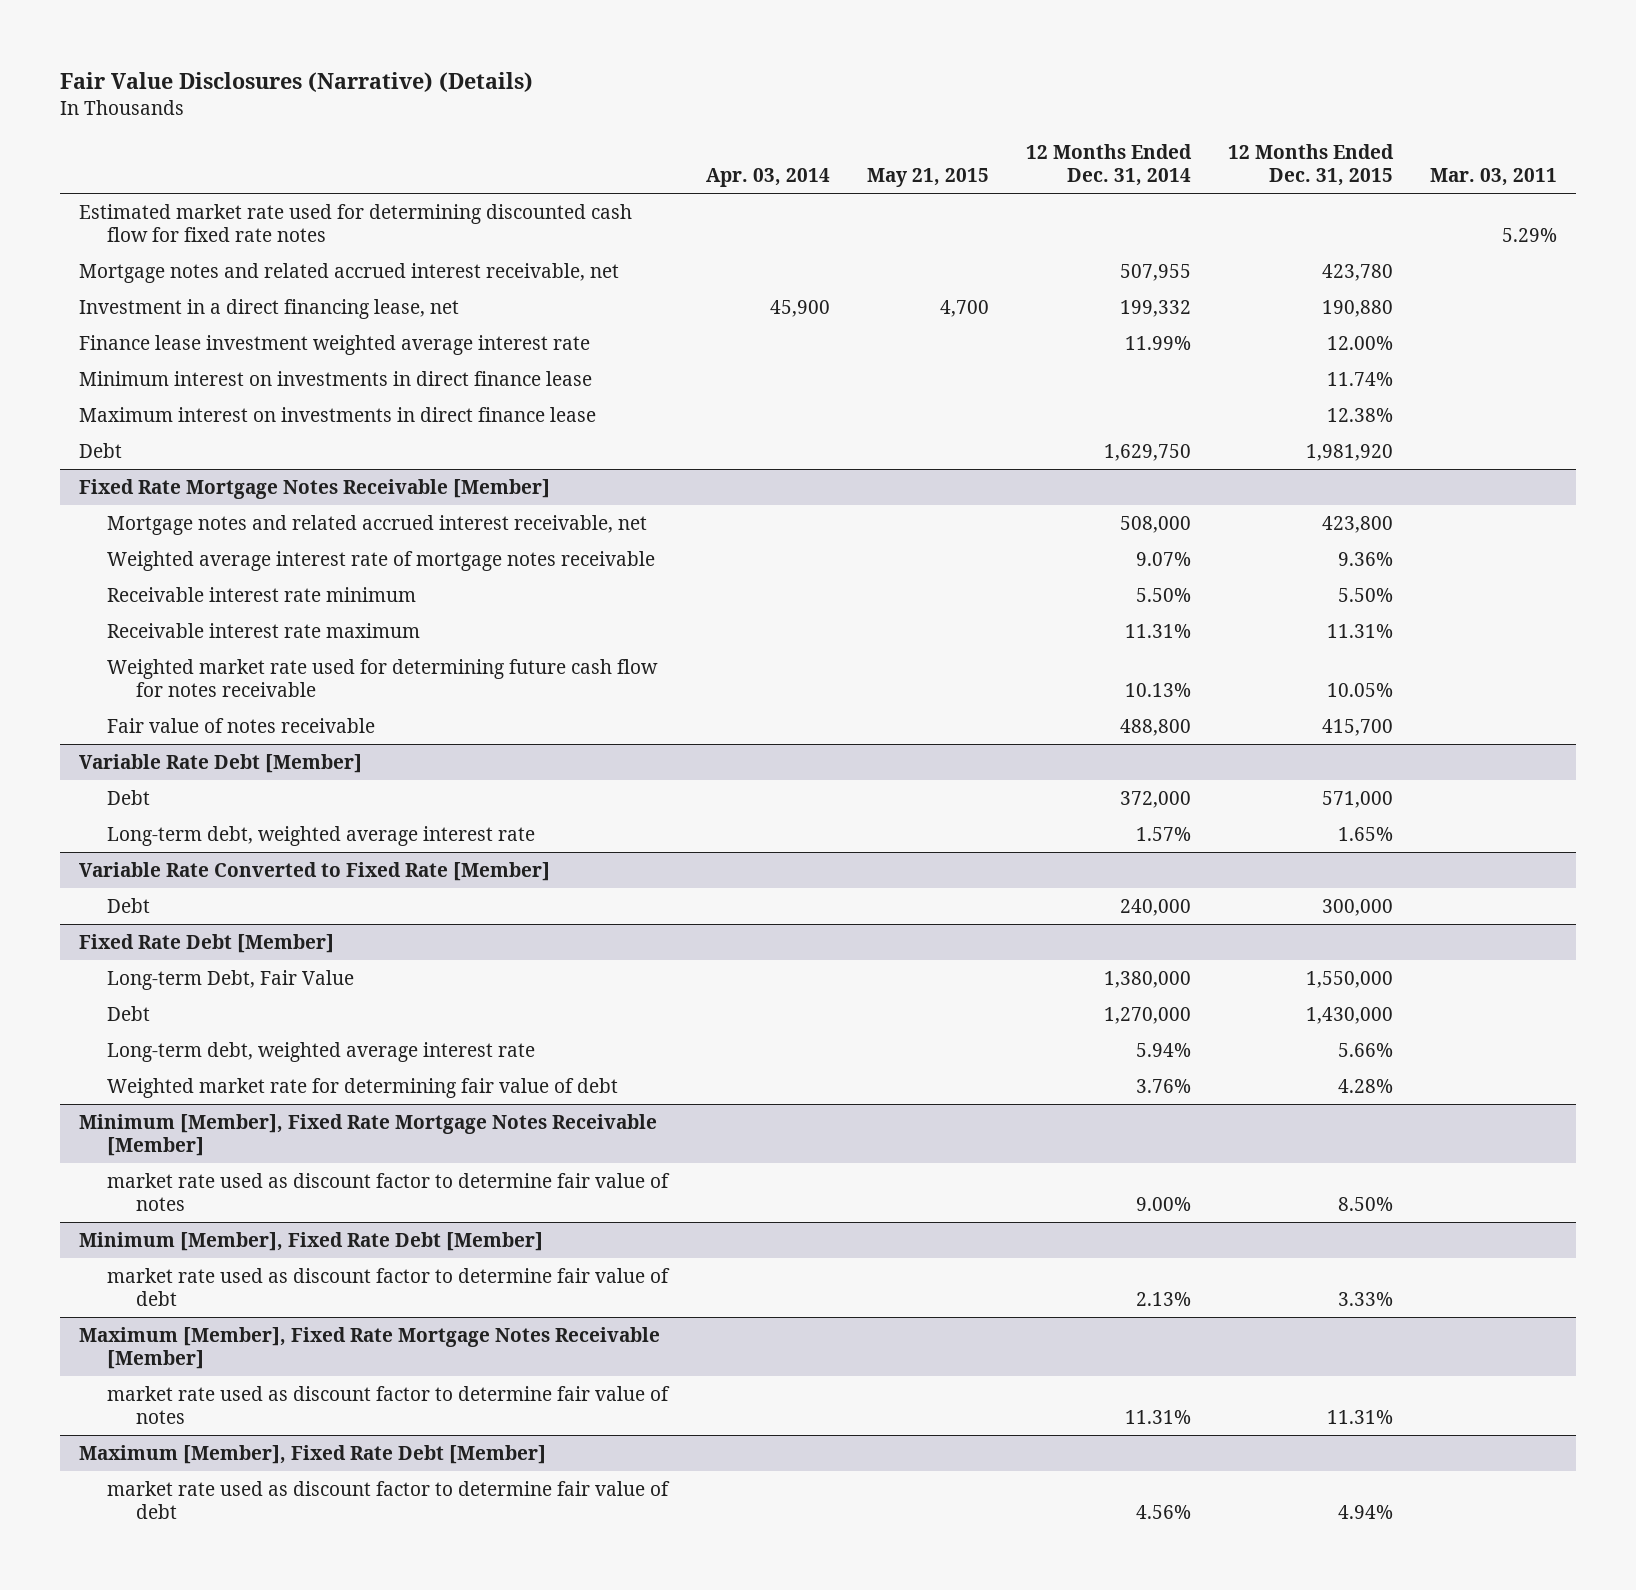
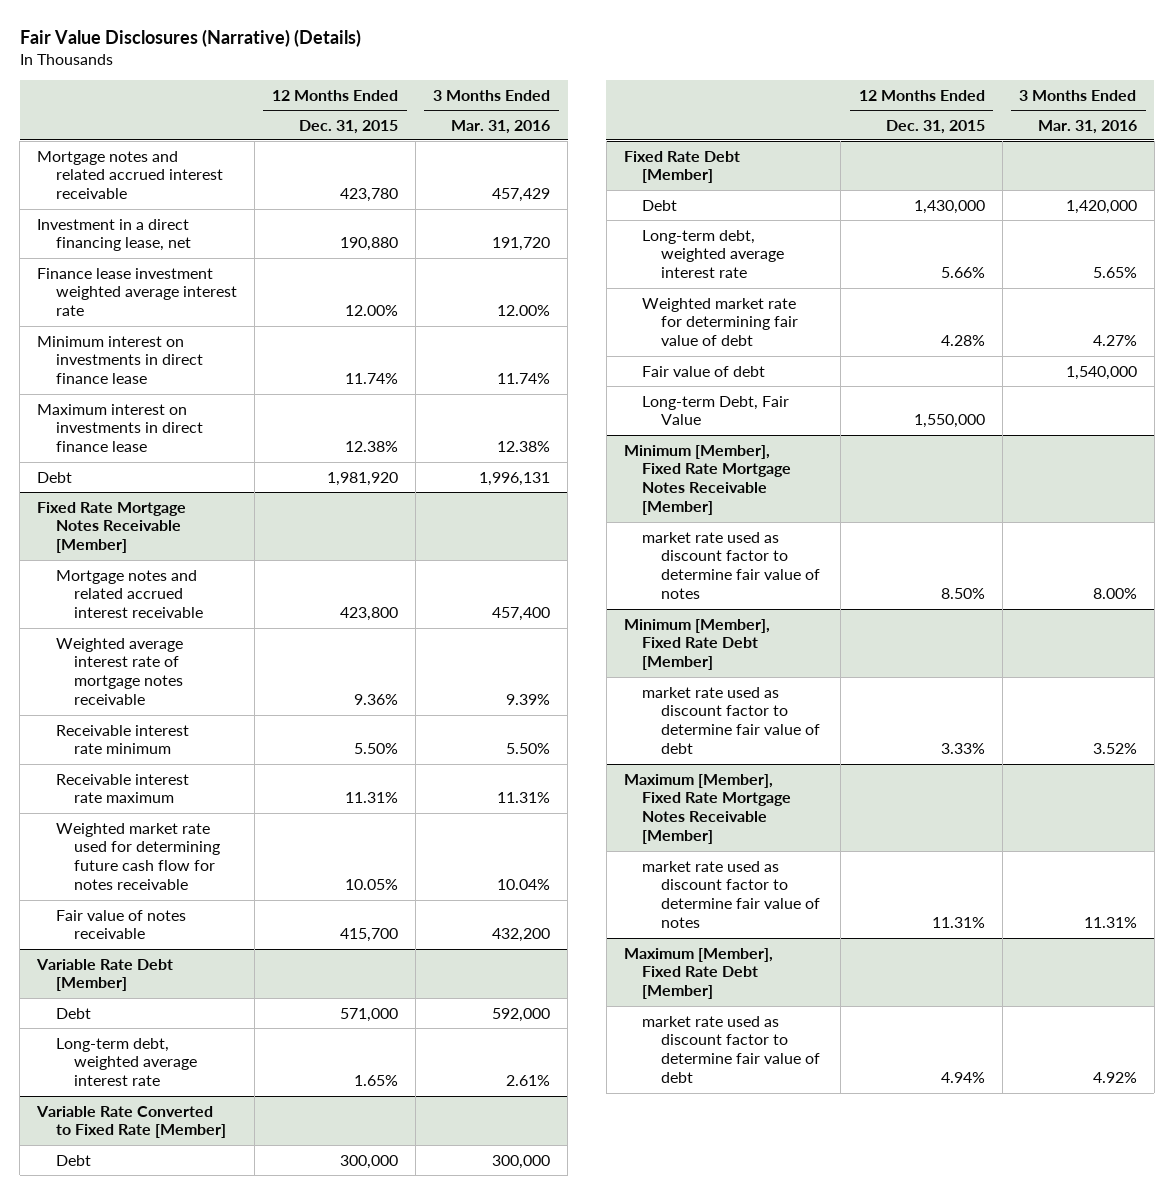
- | Apr. 03, 2014 | May 21, 2015 | 12 Months Ended Dec. 31, 2014 | 12 Months Ended Dec. 31, 2015 | Mar. 03, 2011
+ | 12 Months Ended Dec. 31, 2015 | 3 Months Ended Mar. 31, 2016
- Estimated market rate used for determining discounted cash flow for fixed rate notes | | | | | 5.29%
- Mortgage notes and related accrued interest receivable, net | | | 507,955 | 423,780 |
+ Mortgage notes and related accrued interest receivable | 423,780 | 457,429
@ Fixed Rate Mortgage Notes Receivable [Member]
- Mortgage notes and related accrued interest receivable, net | | | 508,000 | 423,800 |
+ Mortgage notes and related accrued interest receivable | 423,800 | 457,400
@ Fixed Rate Debt [Member]
+ Fair value of debt | | 1,540,000
moved down: Long-term Debt, Fair Value | 1,550,000 |

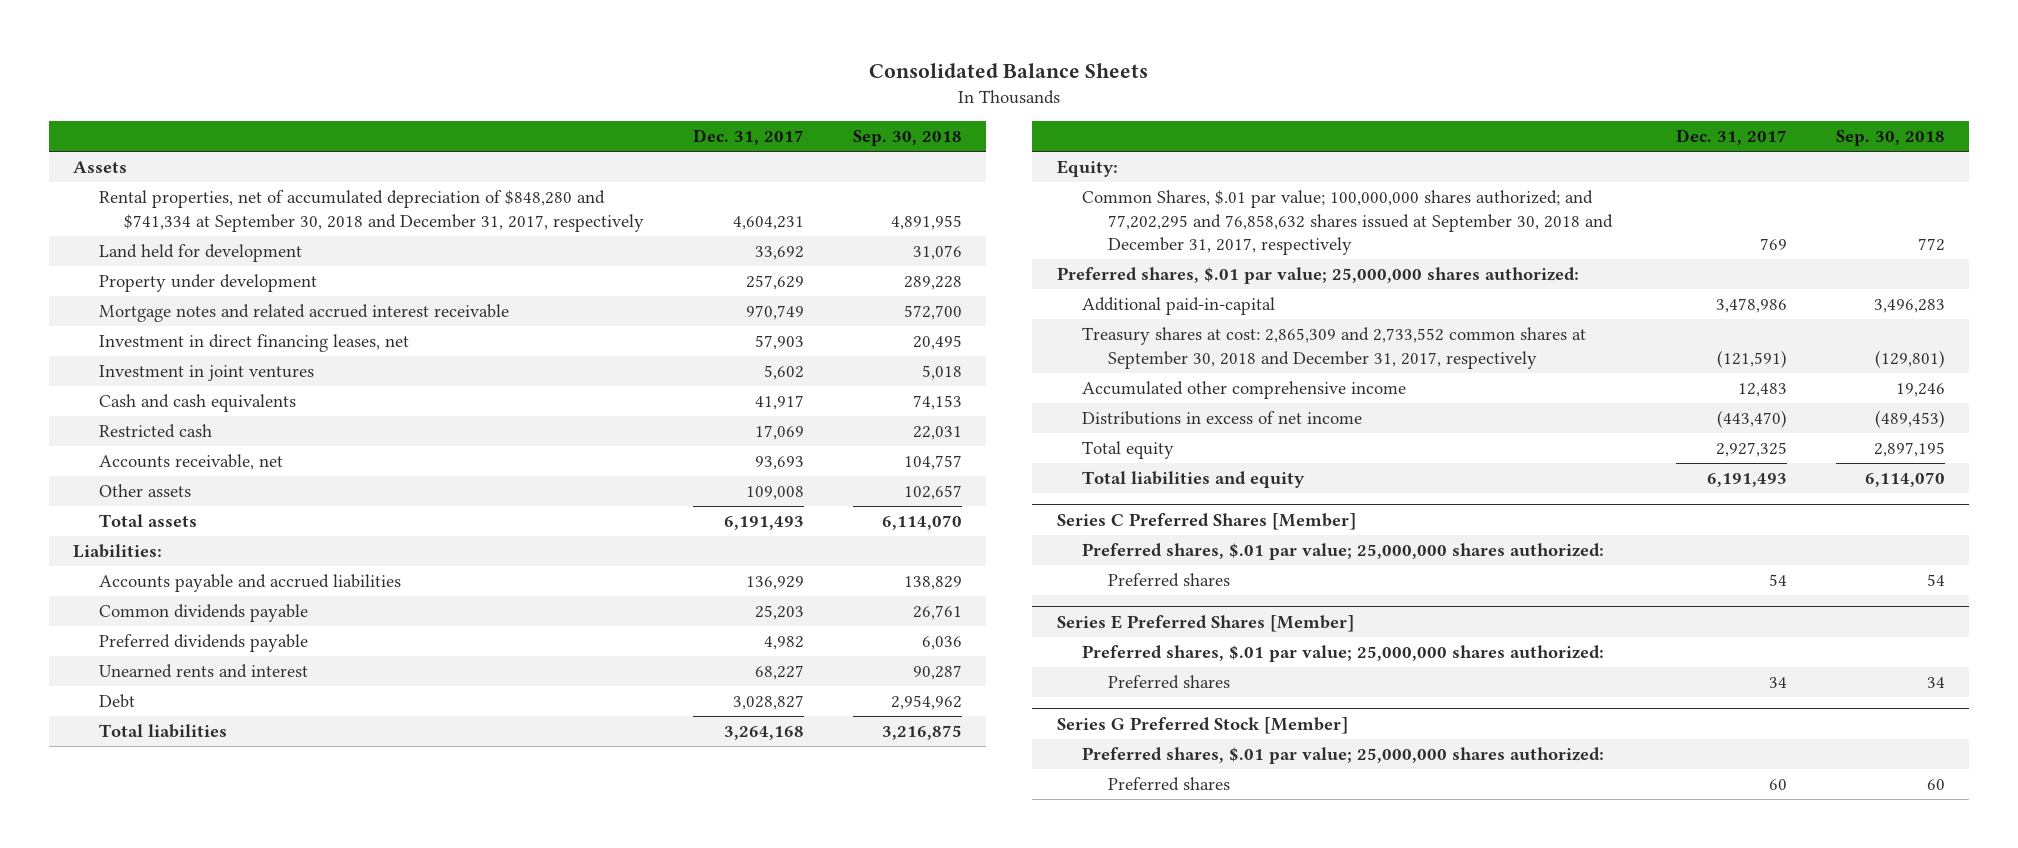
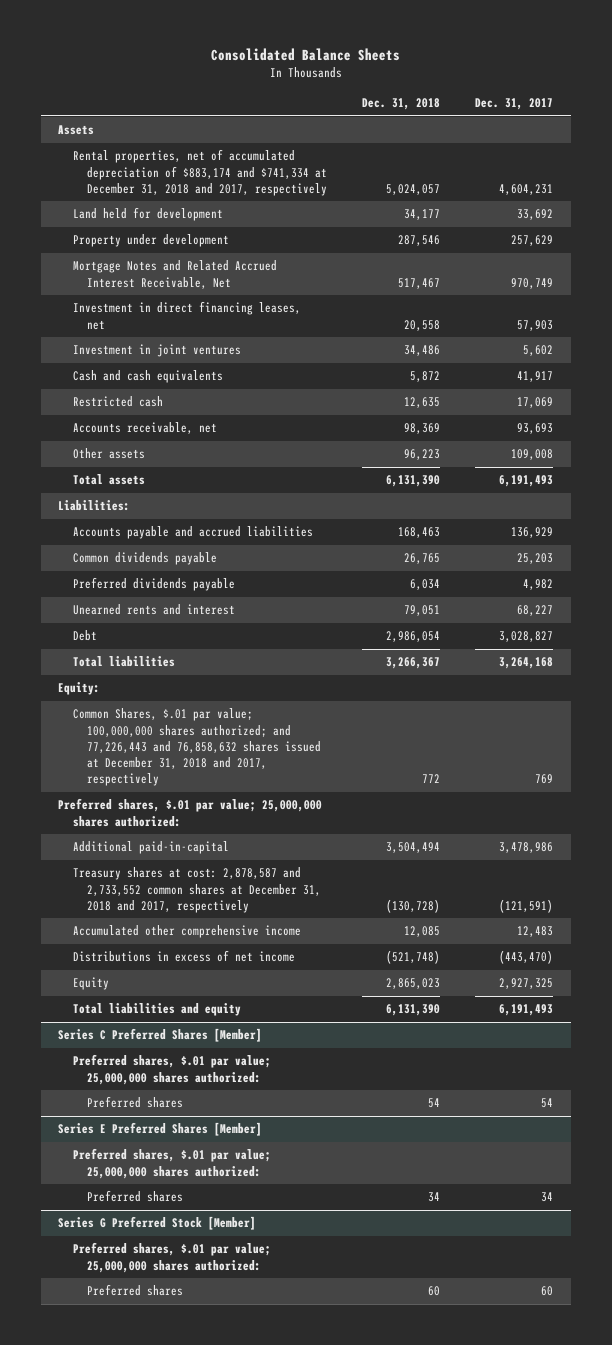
- | Dec. 31, 2017 | Sep. 30, 2018
+ | Dec. 31, 2018 | Dec. 31, 2017
- Rental properties, net of accumulated depreciation of $848,280 and $741,334 at September 30, 2018 and December 31, 2017, respectively | 4,604,231 | 4,891,955
+ Rental properties, net of accumulated depreciation of $883,174 and $741,334 at December 31, 2018 and 2017, respectively | 5,024,057 | 4,604,231
- Mortgage notes and related accrued interest receivable | 970,749 | 572,700
+ Mortgage Notes and Related Accrued Interest Receivable, Net | 517,467 | 970,749
- Common Shares, $.01 par value; 100,000,000 shares authorized; and 77,202,295 and 76,858,632 shares issued at September 30, 2018 and December 31, 2017, respectively | 769 | 772
+ Common Shares, $.01 par value; 100,000,000 shares authorized; and 77,226,443 and 76,858,632 shares issued at December 31, 2018 and 2017, respectively | 772 | 769
- Treasury shares at cost: 2,865,309 and 2,733,552 common shares at September 30, 2018 and December 31, 2017, respectively | (121,591) | (129,801)
+ Treasury shares at cost: 2,878,587 and 2,733,552 common shares at December 31, 2018 and 2017, respectively | (130,728) | (121,591)
- Total equity | 2,927,325 | 2,897,195
+ Equity | 2,865,023 | 2,927,325

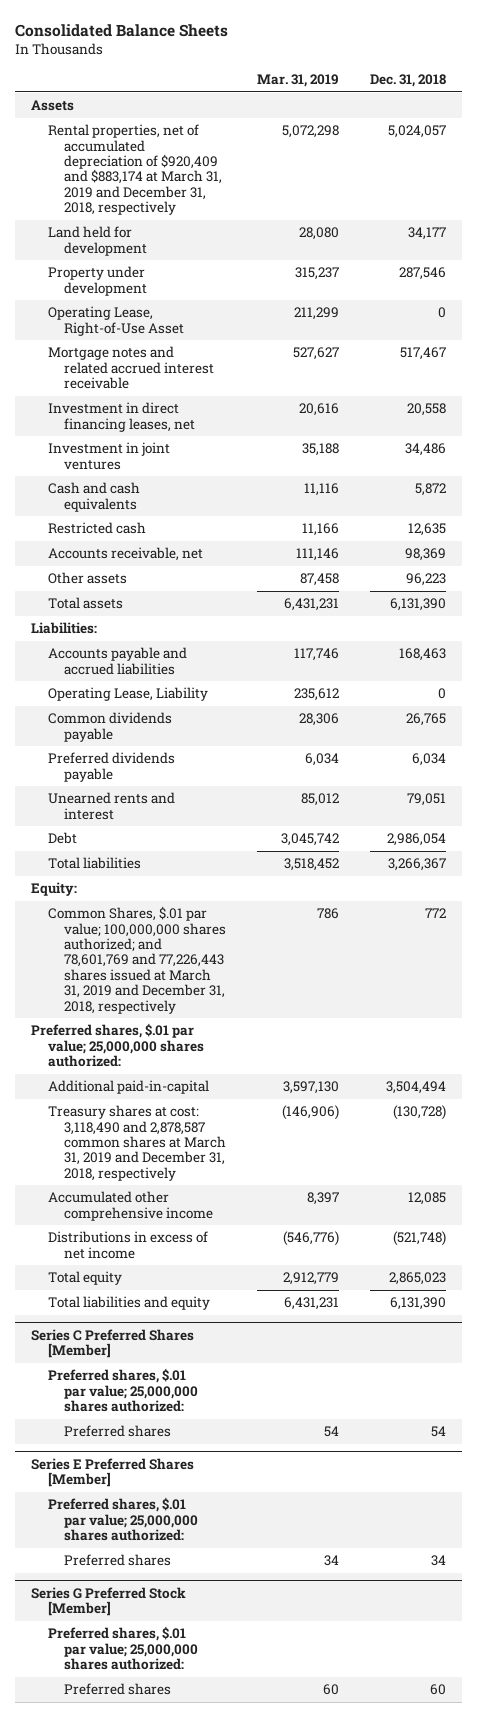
- | Dec. 31, 2018 | Dec. 31, 2017
+ | Mar. 31, 2019 | Dec. 31, 2018
- Rental properties, net of accumulated depreciation of $883,174 and $741,334 at December 31, 2018 and 2017, respectively | 5,024,057 | 4,604,231
+ Rental properties, net of accumulated depreciation of $920,409 and $883,174 at March 31, 2019 and December 31, 2018, respectively | 5,072,298 | 5,024,057
- Mortgage Notes and Related Accrued Interest Receivable, Net | 517,467 | 970,749
+ Operating Lease, Right-of-Use Asset | 211,299 | 0
+ Mortgage notes and related accrued interest receivable | 527,627 | 517,467
+ Operating Lease, Liability | 235,612 | 0
- Common Shares, $.01 par value; 100,000,000 shares authorized; and 77,226,443 and 76,858,632 shares issued at December 31, 2018 and 2017, respectively | 772 | 769
+ Common Shares, $.01 par value; 100,000,000 shares authorized; and 78,601,769 and 77,226,443 shares issued at March 31, 2019 and December 31, 2018, respectively | 786 | 772
- Treasury shares at cost: 2,878,587 and 2,733,552 common shares at December 31, 2018 and 2017, respectively | (130,728) | (121,591)
+ Treasury shares at cost: 3,118,490 and 2,878,587 common shares at March 31, 2019 and December 31, 2018, respectively | (146,906) | (130,728)
- Equity | 2,865,023 | 2,927,325
+ Total equity | 2,912,779 | 2,865,023

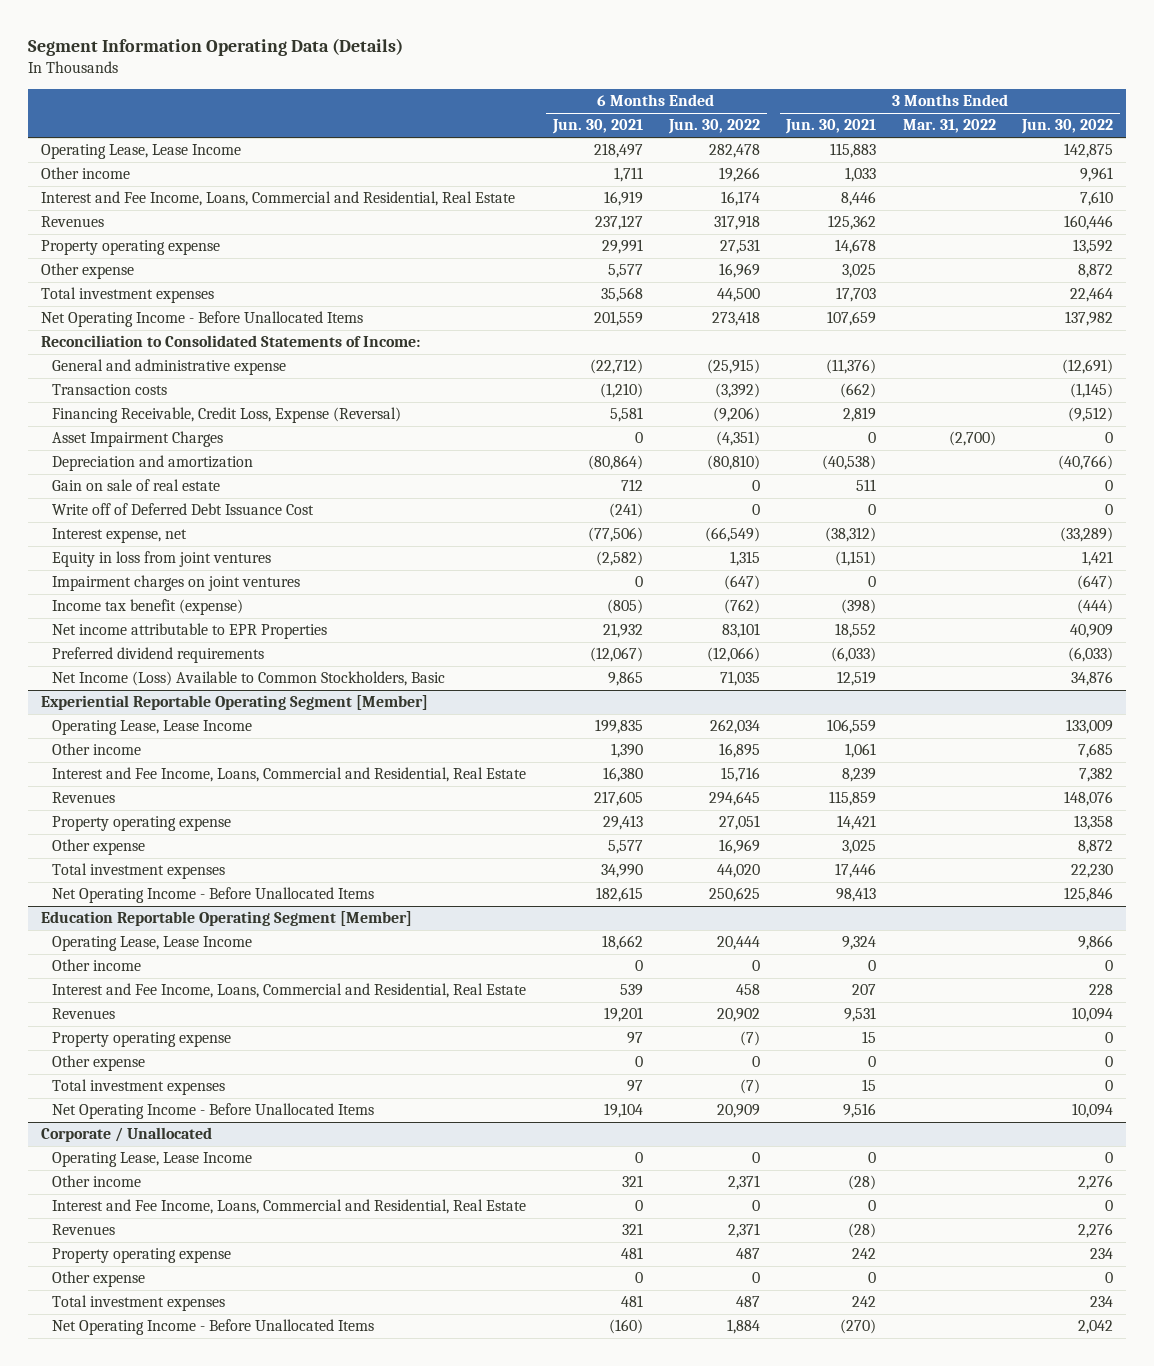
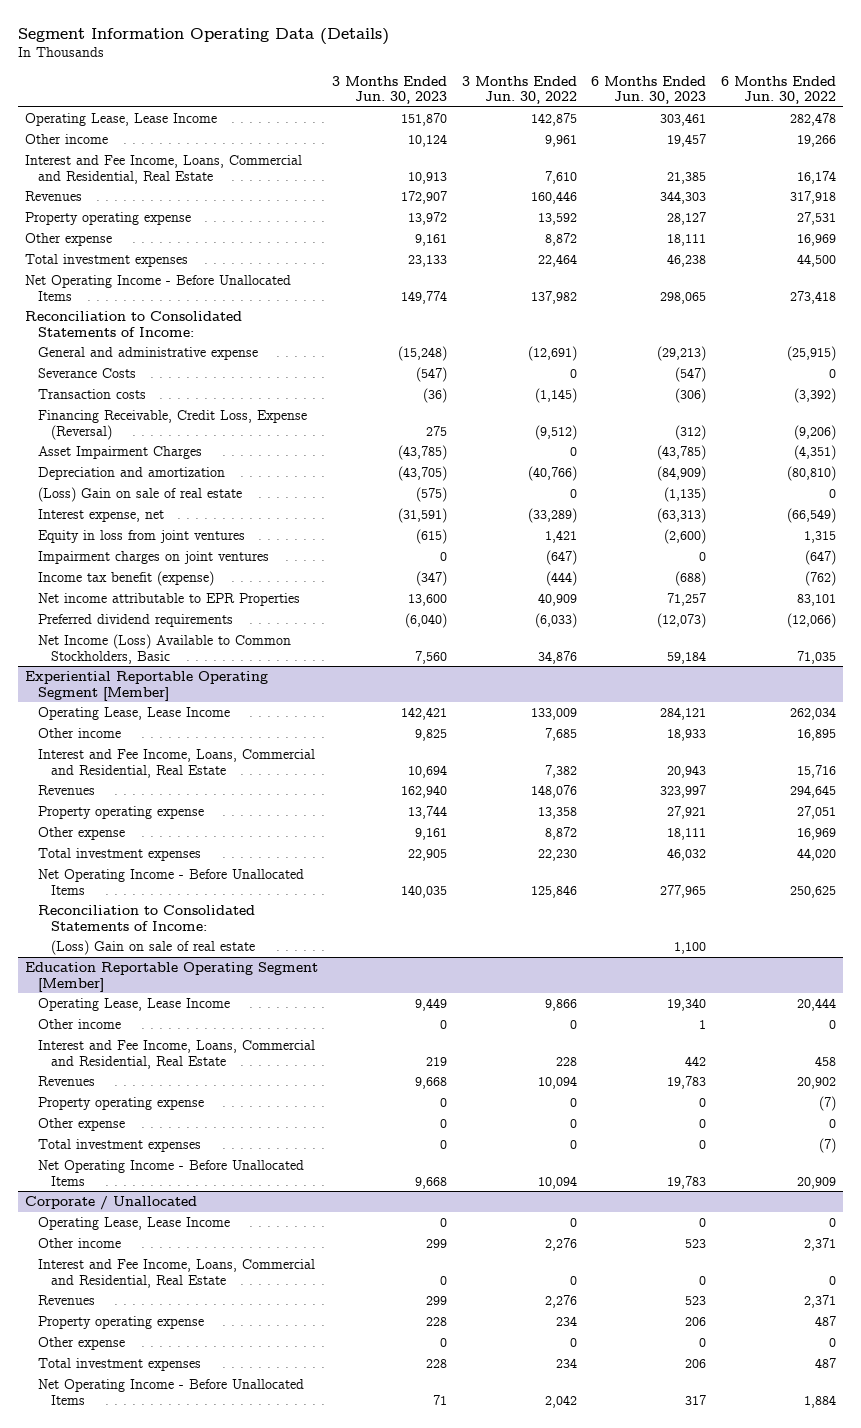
- | 6 Months Ended Jun. 30, 2021 | 6 Months Ended Jun. 30, 2022 | 3 Months Ended Jun. 30, 2021 | 3 Months Ended Mar. 31, 2022 | 3 Months Ended Jun. 30, 2022
+ | 3 Months Ended Jun. 30, 2023 | 3 Months Ended Jun. 30, 2022 | 6 Months Ended Jun. 30, 2023 | 6 Months Ended Jun. 30, 2022
+ Severance Costs | (547) | 0 | (547) | 0
- Gain on sale of real estate | 712 | 0 | 511 | | 0
- Write off of Deferred Debt Issuance Cost | (241) | 0 | 0 | | 0
+ (Loss) Gain on sale of real estate | (575) | 0 | (1,135) | 0
@ Experiential Reportable Operating Segment [Member]
+ Reconciliation to Consolidated Statements of Income:
+ (Loss) Gain on sale of real estate | | | 1,100 |

